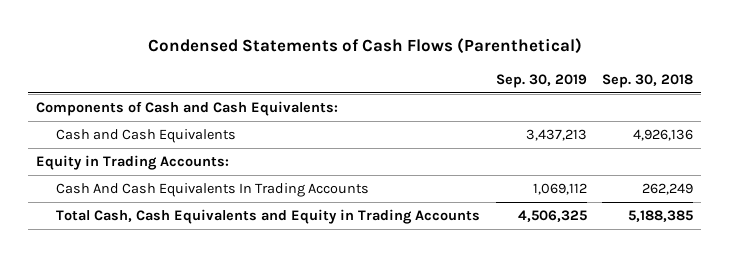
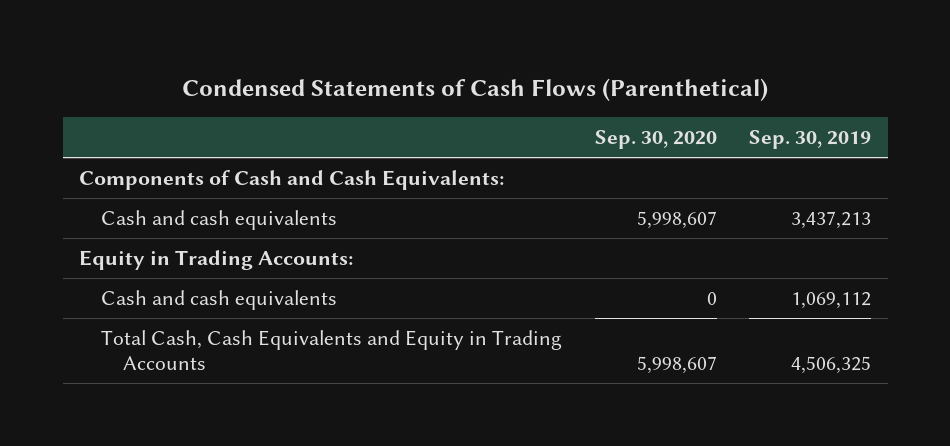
- | Sep. 30, 2019 | Sep. 30, 2018
+ | Sep. 30, 2020 | Sep. 30, 2019
- Cash and Cash Equivalents | 3,437,213 | 4,926,136
+ Cash and cash equivalents | 5,998,607 | 3,437,213
- Cash And Cash Equivalents In Trading Accounts | 1,069,112 | 262,249
+ Cash and cash equivalents | 0 | 1,069,112

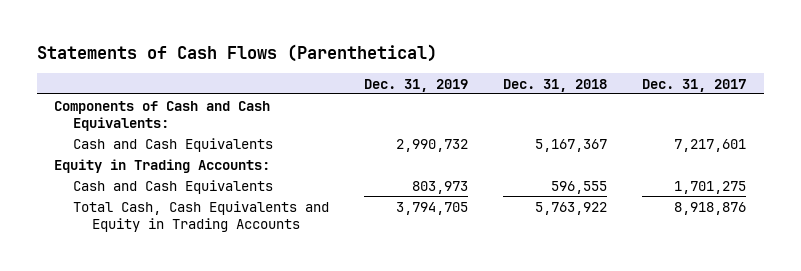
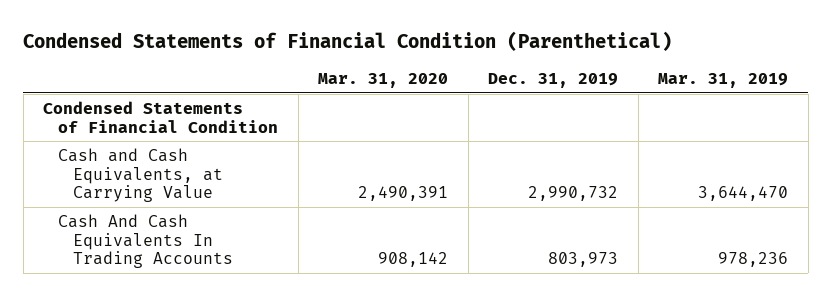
- Statements of Cash Flows (Parenthetical)
+ Condensed Statements of Financial Condition (Parenthetical)
- | Dec. 31, 2019 | Dec. 31, 2018 | Dec. 31, 2017
+ | Mar. 31, 2020 | Dec. 31, 2019 | Mar. 31, 2019
- Components of Cash and Cash Equivalents:
- Cash and Cash Equivalents | 2,990,732 | 5,167,367 | 7,217,601
- Equity in Trading Accounts:
- Cash and Cash Equivalents | 803,973 | 596,555 | 1,701,275
- Total Cash, Cash Equivalents and Equity in Trading Accounts | 3,794,705 | 5,763,922 | 8,918,876
+ Condensed Statements of Financial Condition
+ Cash and Cash Equivalents, at Carrying Value | 2,490,391 | 2,990,732 | 3,644,470
+ Cash And Cash Equivalents In Trading Accounts | 908,142 | 803,973 | 978,236

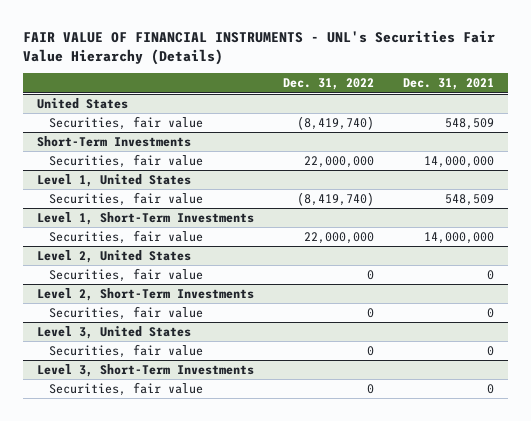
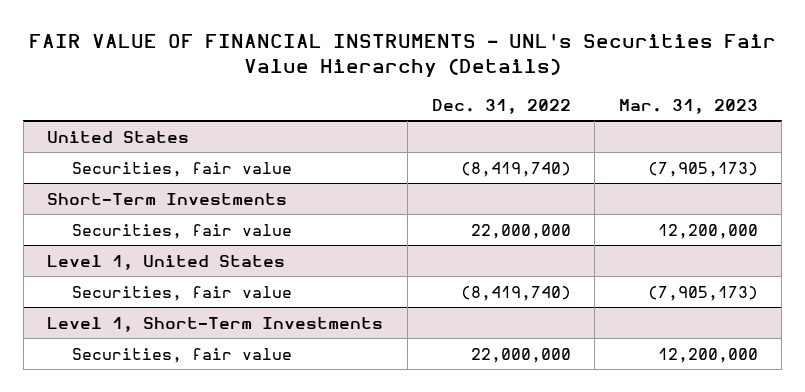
- | Dec. 31, 2022 | Dec. 31, 2021
+ | Dec. 31, 2022 | Mar. 31, 2023
- Level 2, United States
- Securities, fair value | 0 | 0
- Level 2, Short-Term Investments
- Securities, fair value | 0 | 0
- Level 3, United States
- Securities, fair value | 0 | 0
- Level 3, Short-Term Investments
- Securities, fair value | 0 | 0

